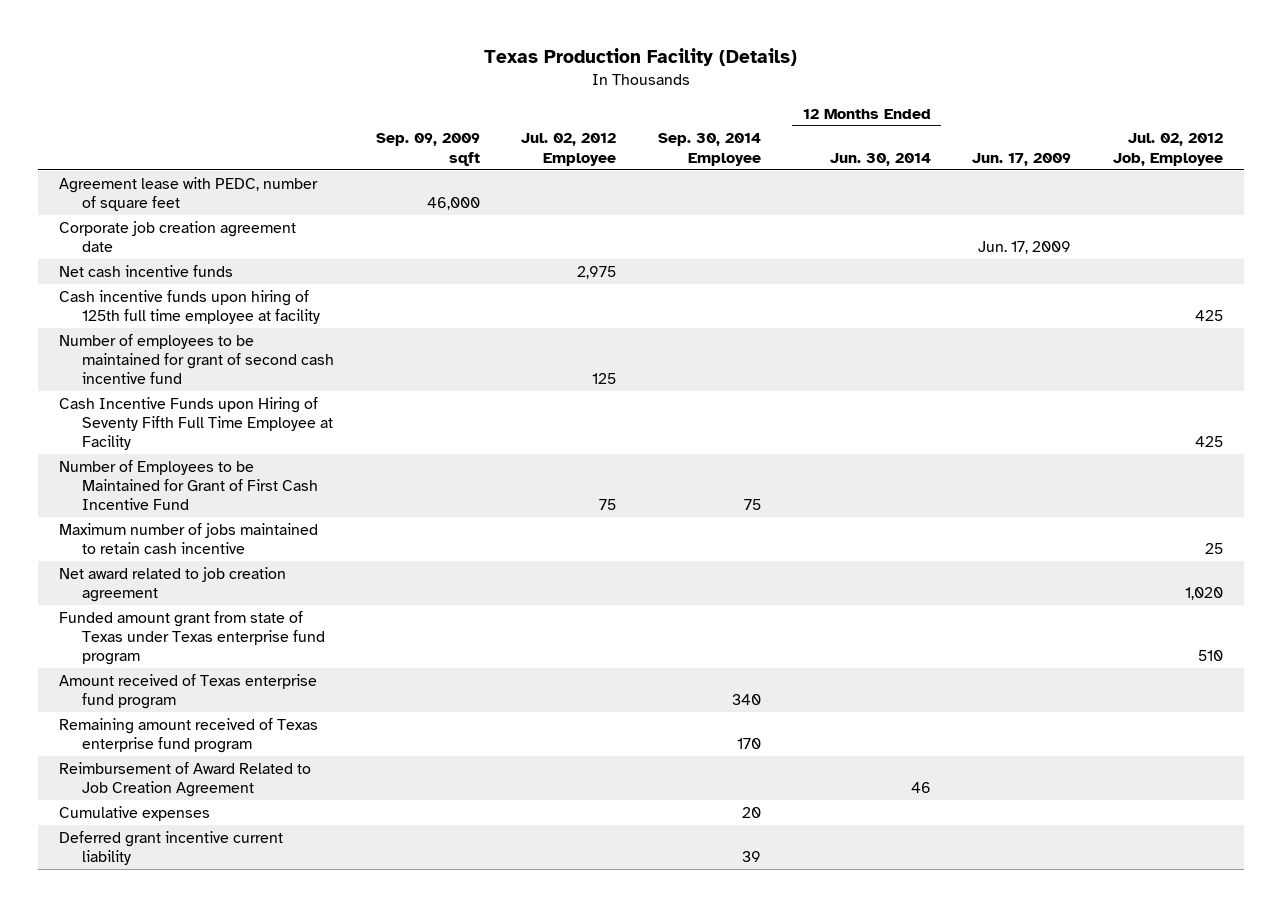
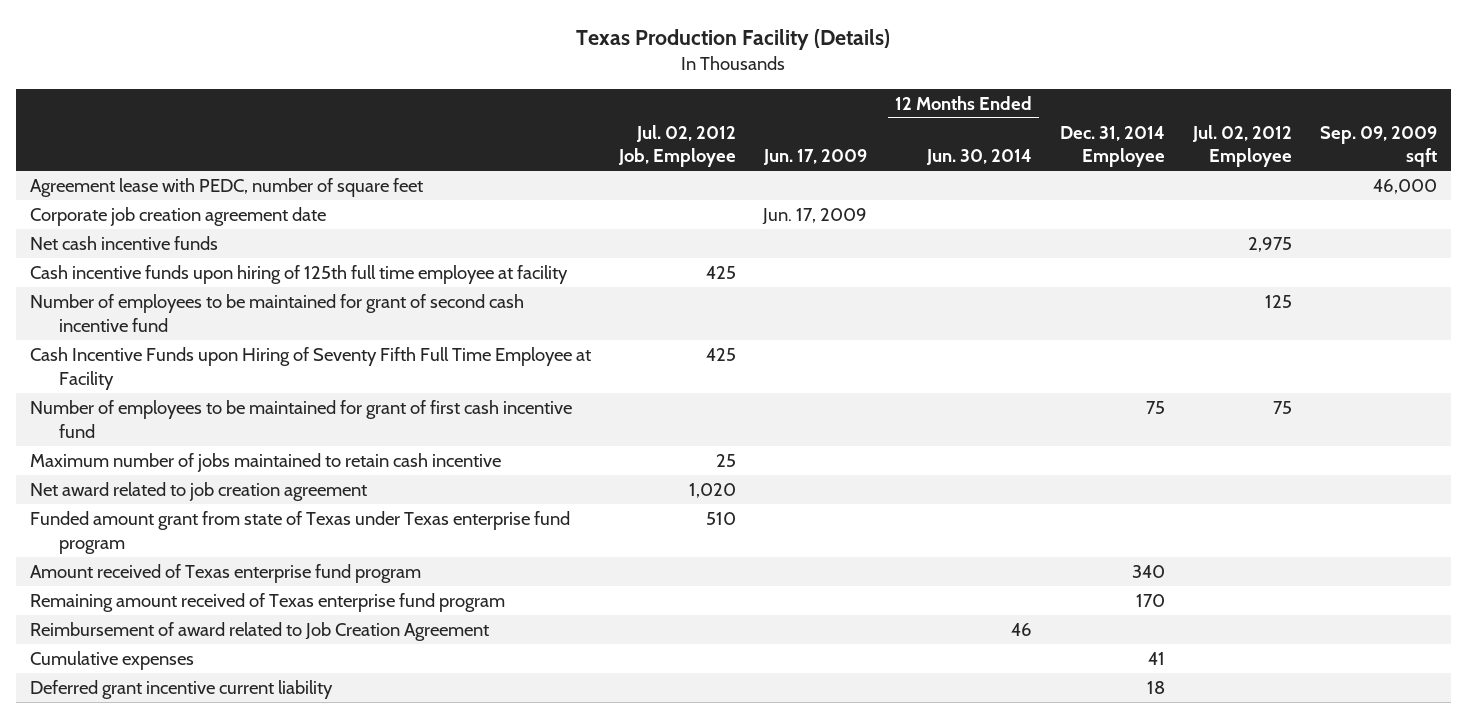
- | Sep. 09, 2009 sqft | Jul. 02, 2012 Employee | Sep. 30, 2014 Employee | 12 Months Ended Jun. 30, 2014 | Jun. 17, 2009 | Jul. 02, 2012 Job, Employee
+ | Jul. 02, 2012 Job, Employee | Jun. 17, 2009 | 12 Months Ended Jun. 30, 2014 | Dec. 31, 2014 Employee | Jul. 02, 2012 Employee | Sep. 09, 2009 sqft
- Number of Employees to be Maintained for Grant of First Cash Incentive Fund | | 75 | 75 | | |
+ Number of employees to be maintained for grant of first cash incentive fund | | | | 75 | 75 |
- Reimbursement of Award Related to Job Creation Agreement | | | | 46 | |
+ Reimbursement of award related to Job Creation Agreement | | | 46 | | |

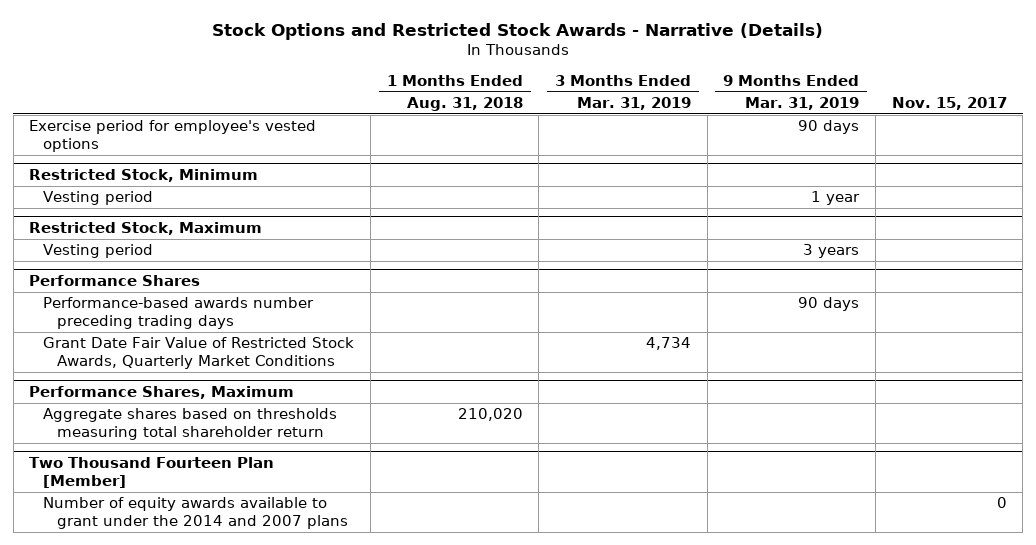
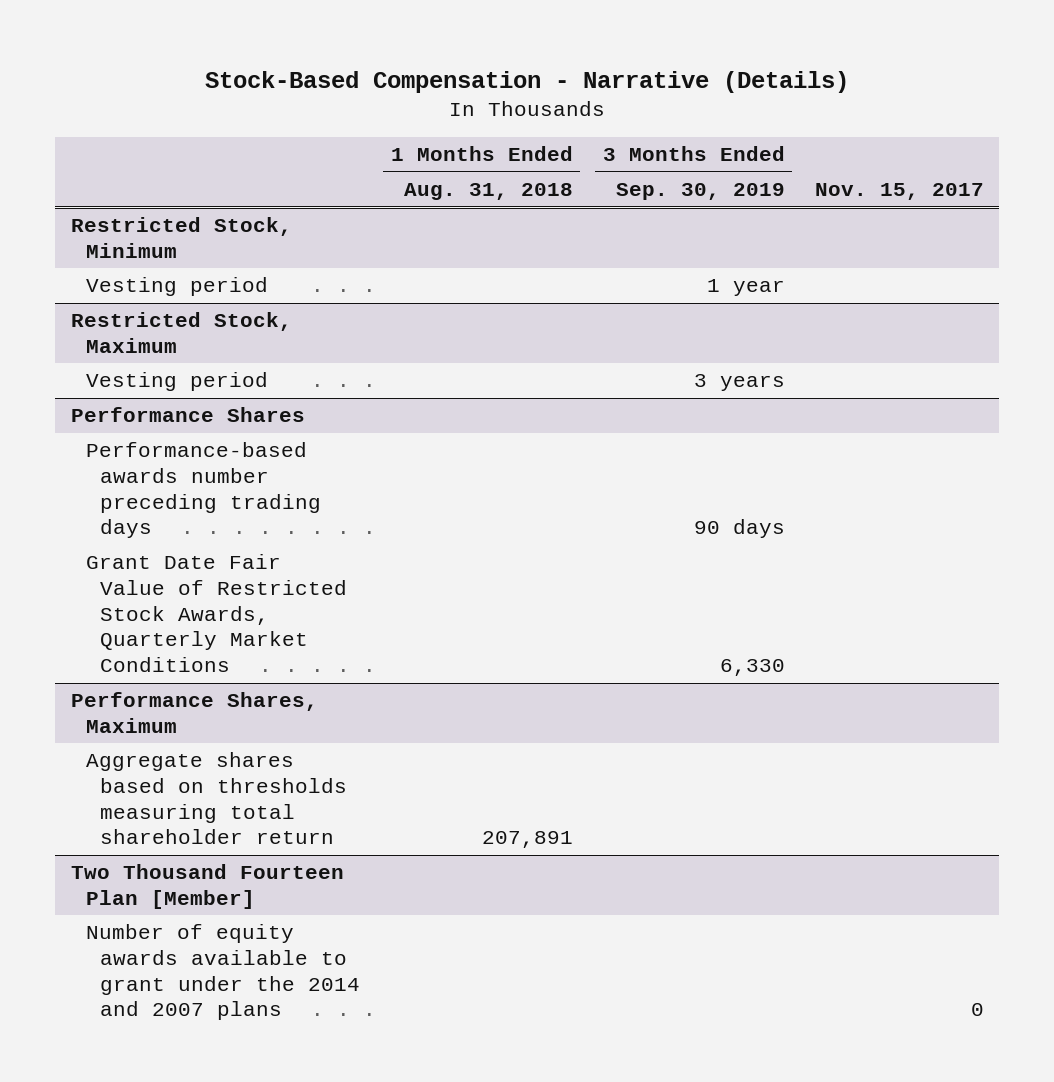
- Stock Options and Restricted Stock Awards - Narrative (Details)
+ Stock-Based Compensation - Narrative (Details)
- | 1 Months Ended Aug. 31, 2018 | 3 Months Ended Mar. 31, 2019 | 9 Months Ended Mar. 31, 2019 | Nov. 15, 2017
+ | 1 Months Ended Aug. 31, 2018 | 3 Months Ended Sep. 30, 2019 | Nov. 15, 2017
- Exercise period for employee's vested options | | | 90 days |
@ Performance Shares, Maximum
- Aggregate shares based on thresholds measuring total shareholder return | 210,020 | | |
+ Aggregate shares based on thresholds measuring total shareholder return | 207,891 | |

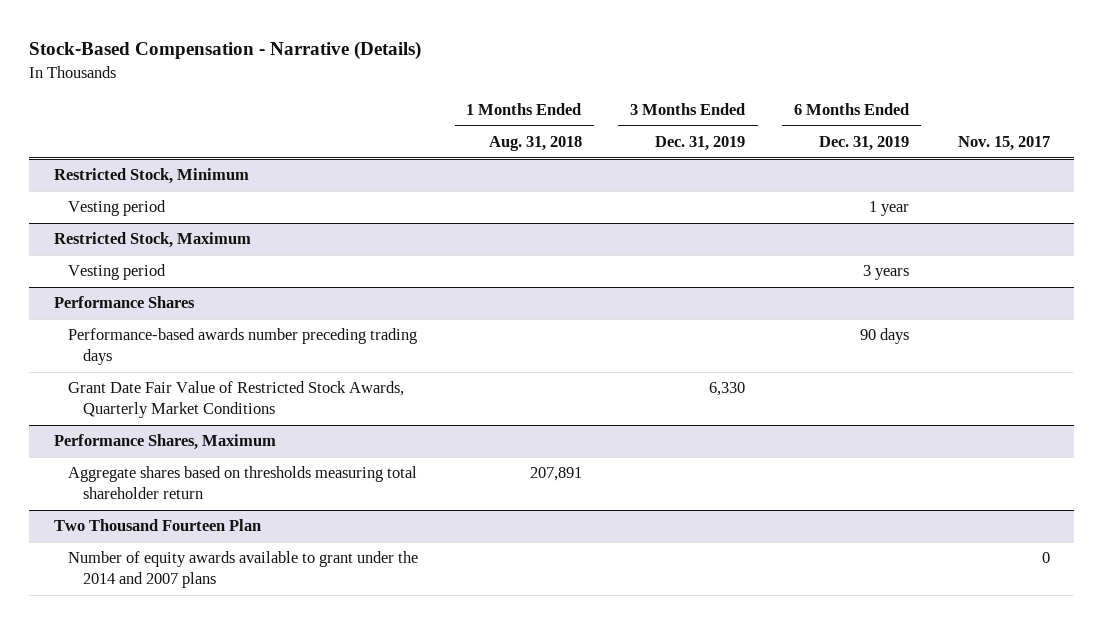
- | 1 Months Ended Aug. 31, 2018 | 3 Months Ended Sep. 30, 2019 | Nov. 15, 2017
+ | 1 Months Ended Aug. 31, 2018 | 3 Months Ended Dec. 31, 2019 | 6 Months Ended Dec. 31, 2019 | Nov. 15, 2017
- Two Thousand Fourteen Plan [Member]
+ Two Thousand Fourteen Plan

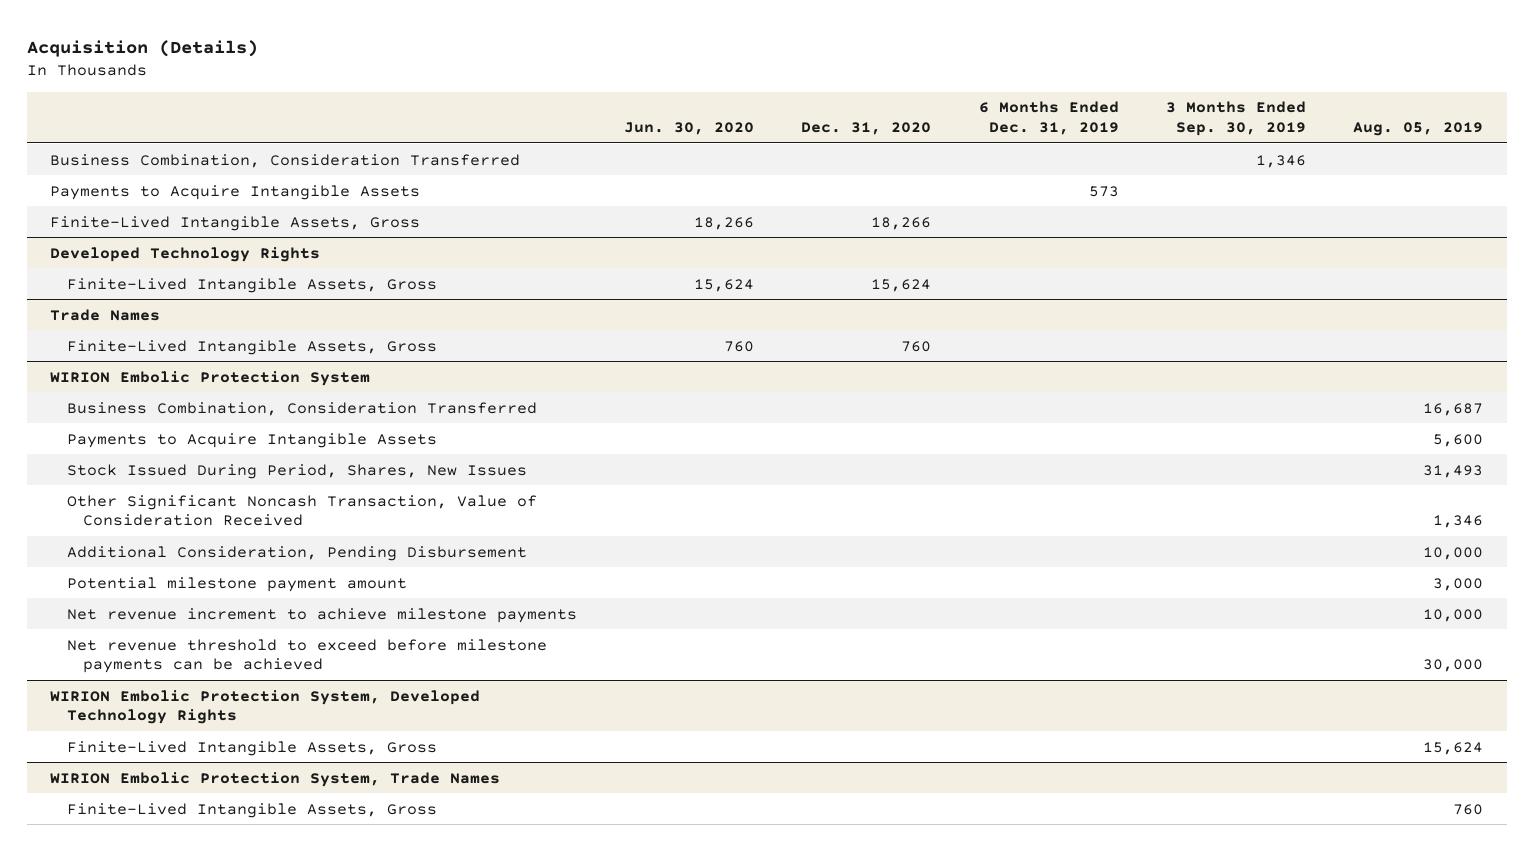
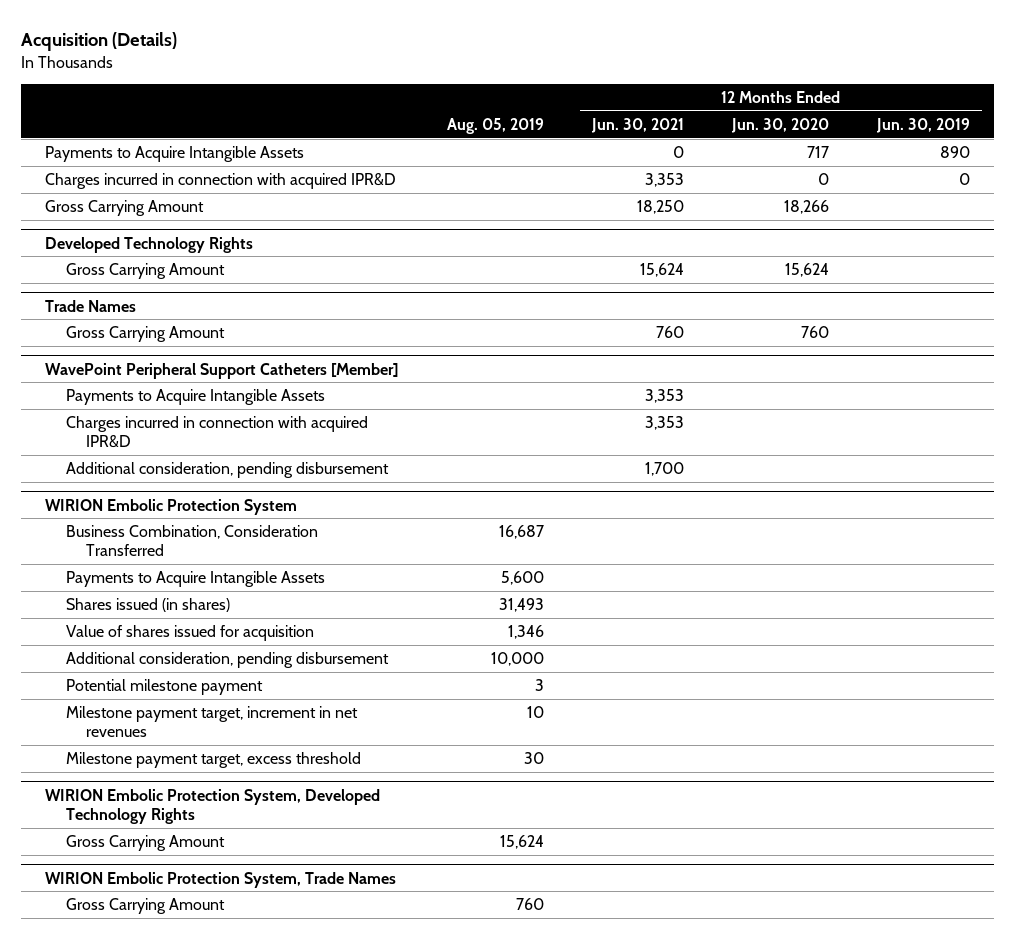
- | Jun. 30, 2020 | Dec. 31, 2020 | 6 Months Ended Dec. 31, 2019 | 3 Months Ended Sep. 30, 2019 | Aug. 05, 2019
+ | Aug. 05, 2019 | 12 Months Ended Jun. 30, 2021 | 12 Months Ended Jun. 30, 2020 | 12 Months Ended Jun. 30, 2019
- Business Combination, Consideration Transferred | | | | 1,346 |
- Finite-Lived Intangible Assets, Gross | 18,266 | 18,266 | | |
+ Charges incurred in connection with acquired IPR&D | | 3,353 | 0 | 0
+ Gross Carrying Amount | | 18,250 | 18,266 |
@ Developed Technology Rights
- Finite-Lived Intangible Assets, Gross | 15,624 | 15,624 | | |
+ Gross Carrying Amount | | 15,624 | 15,624 |
@ Trade Names
- Finite-Lived Intangible Assets, Gross | 760 | 760 | | |
+ Gross Carrying Amount | | 760 | 760 |
+ WavePoint Peripheral Support Catheters [Member]
+ Payments to Acquire Intangible Assets | | 3,353 | |
+ Charges incurred in connection with acquired IPR&D | | 3,353 | |
+ Additional consideration, pending disbursement | | 1,700 | |
@ WIRION Embolic Protection System
- Stock Issued During Period, Shares, New Issues | | | | | 31,493
- Other Significant Noncash Transaction, Value of Consideration Received | | | | | 1,346
- Additional Consideration, Pending Disbursement | | | | | 10,000
- Potential milestone payment amount | | | | | 3,000
- Net revenue increment to achieve milestone payments | | | | | 10,000
- Net revenue threshold to exceed before milestone payments can be achieved | | | | | 30,000
+ Shares issued (in shares) | 31,493 | | |
+ Value of shares issued for acquisition | 1,346 | | |
+ Additional consideration, pending disbursement | 10,000 | | |
+ Potential milestone payment | 3 | | |
+ Milestone payment target, increment in net revenues | 10 | | |
+ Milestone payment target, excess threshold | 30 | | |
@ WIRION Embolic Protection System, Developed Technology Rights
- Finite-Lived Intangible Assets, Gross | | | | | 15,624
+ Gross Carrying Amount | 15,624 | | |
@ WIRION Embolic Protection System, Trade Names
- Finite-Lived Intangible Assets, Gross | | | | | 760
+ Gross Carrying Amount | 760 | | |

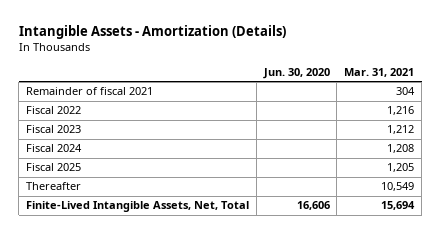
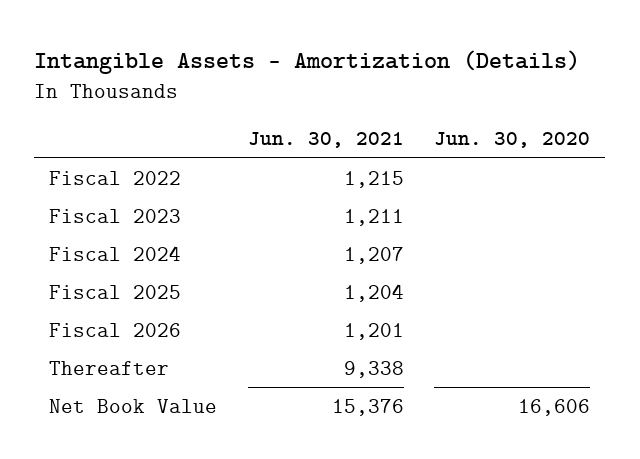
- | Jun. 30, 2020 | Mar. 31, 2021
+ | Jun. 30, 2021 | Jun. 30, 2020
- Remainder of fiscal 2021 | | 304
+ Fiscal 2026 | 1,201 |
- Finite-Lived Intangible Assets, Net, Total | 16,606 | 15,694
+ Net Book Value | 15,376 | 16,606

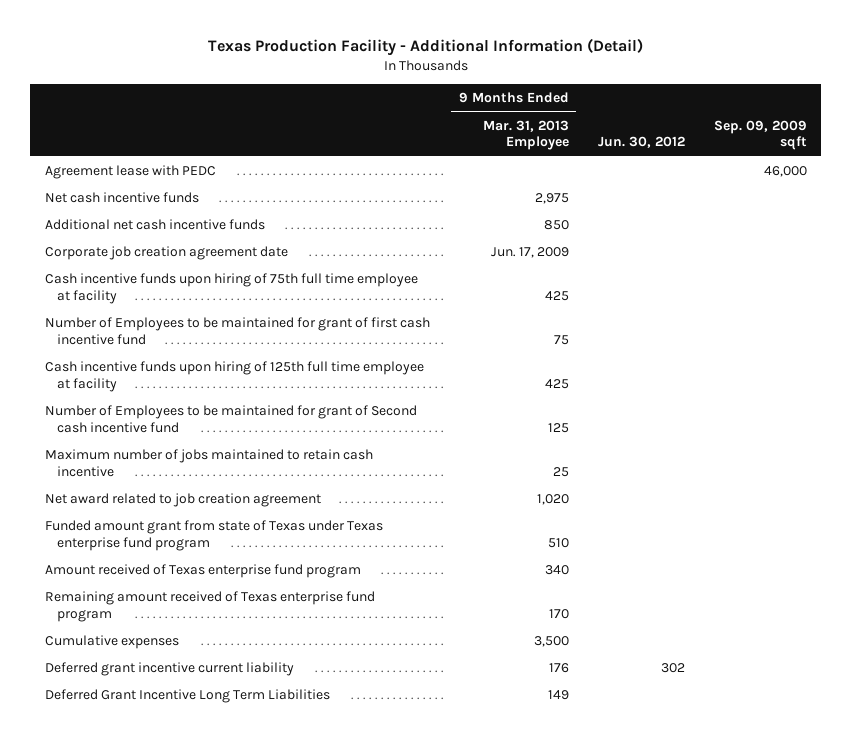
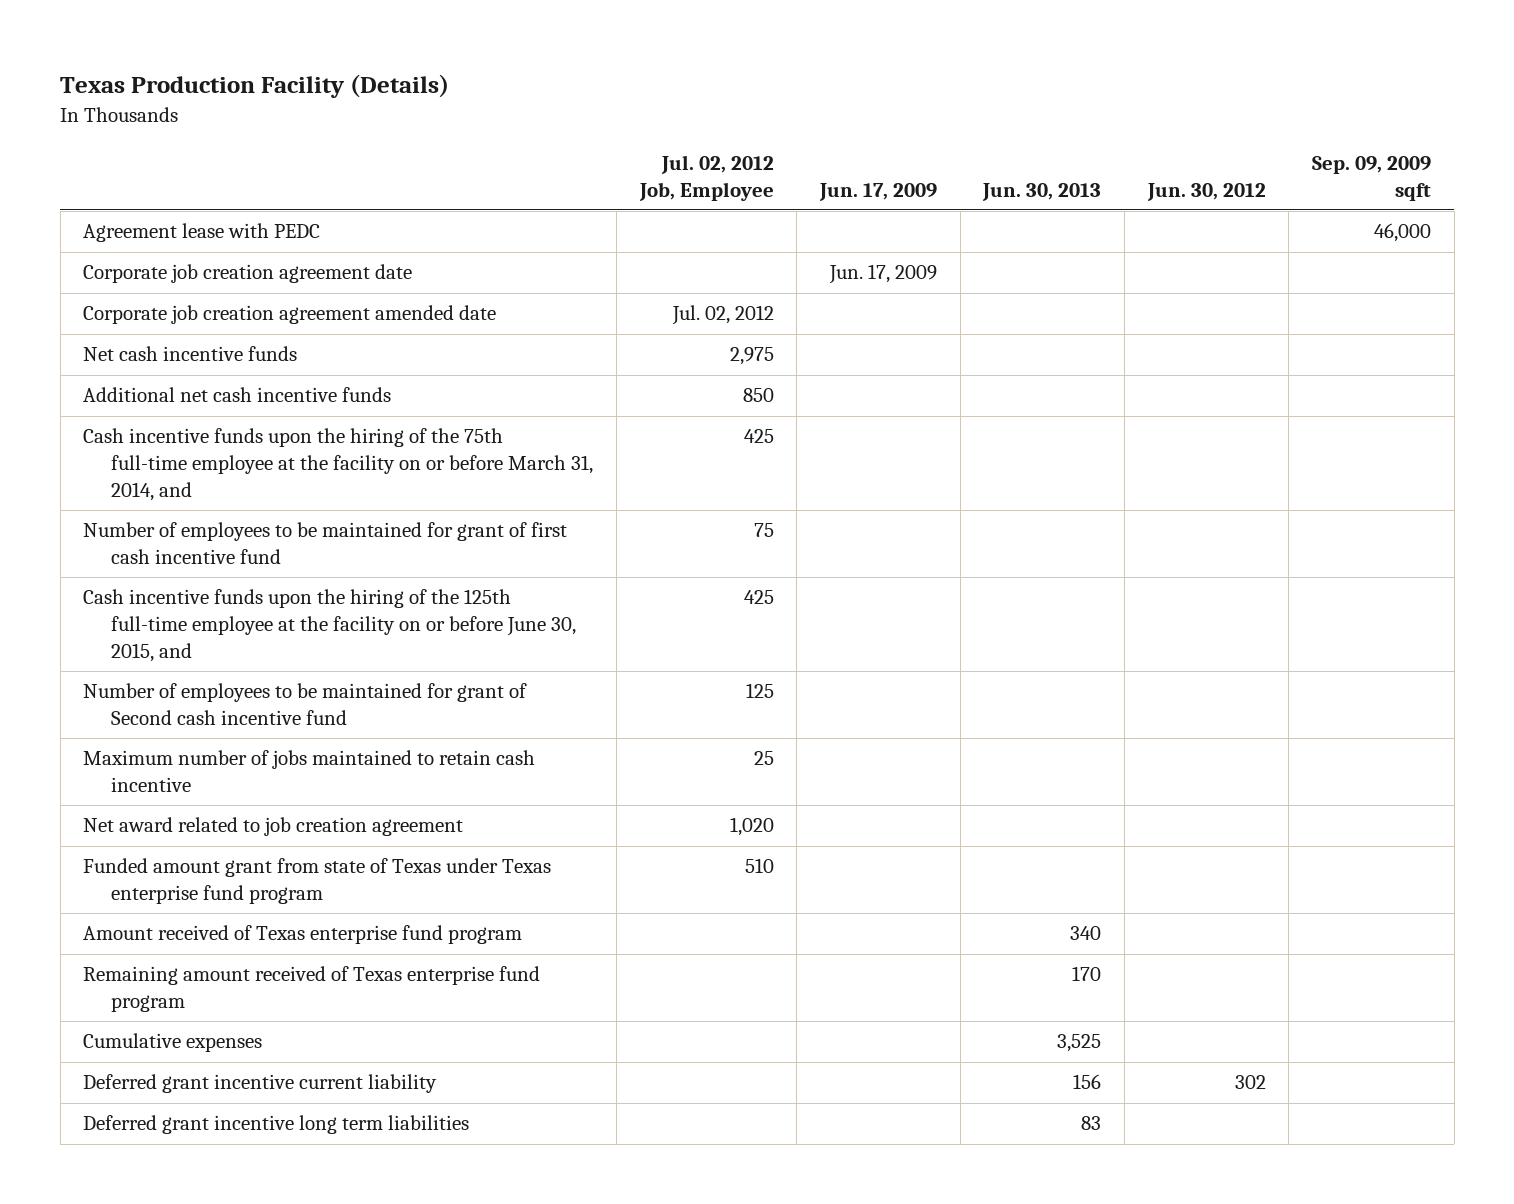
- Texas Production Facility - Additional Information (Detail)
+ Texas Production Facility (Details)
- | 9 Months Ended Mar. 31, 2013 Employee | Jun. 30, 2012 | Sep. 09, 2009 sqft
+ | Jul. 02, 2012 Job, Employee | Jun. 17, 2009 | Jun. 30, 2013 | Jun. 30, 2012 | Sep. 09, 2009 sqft
moved up: Corporate job creation agreement date | | Jun. 17, 2009 | | |
+ Corporate job creation agreement amended date | Jul. 02, 2012 | | | |
- Cash incentive funds upon hiring of 75th full time employee at facility | 425 | |
- Number of Employees to be maintained for grant of first cash incentive fund | 75 | |
- Cash incentive funds upon hiring of 125th full time employee at facility | 425 | |
- Number of Employees to be maintained for grant of Second cash incentive fund | 125 | |
+ Cash incentive funds upon the hiring of the 75th full-time employee at the facility on or before March 31, 2014, and | 425 | | | |
+ Number of employees to be maintained for grant of first cash incentive fund | 75 | | | |
+ Cash incentive funds upon the hiring of the 125th full-time employee at the facility on or before June 30, 2015, and | 425 | | | |
+ Number of employees to be maintained for grant of Second cash incentive fund | 125 | | | |
- Deferred Grant Incentive Long Term Liabilities | 149 | |
+ Deferred grant incentive long term liabilities | | | 83 | |

